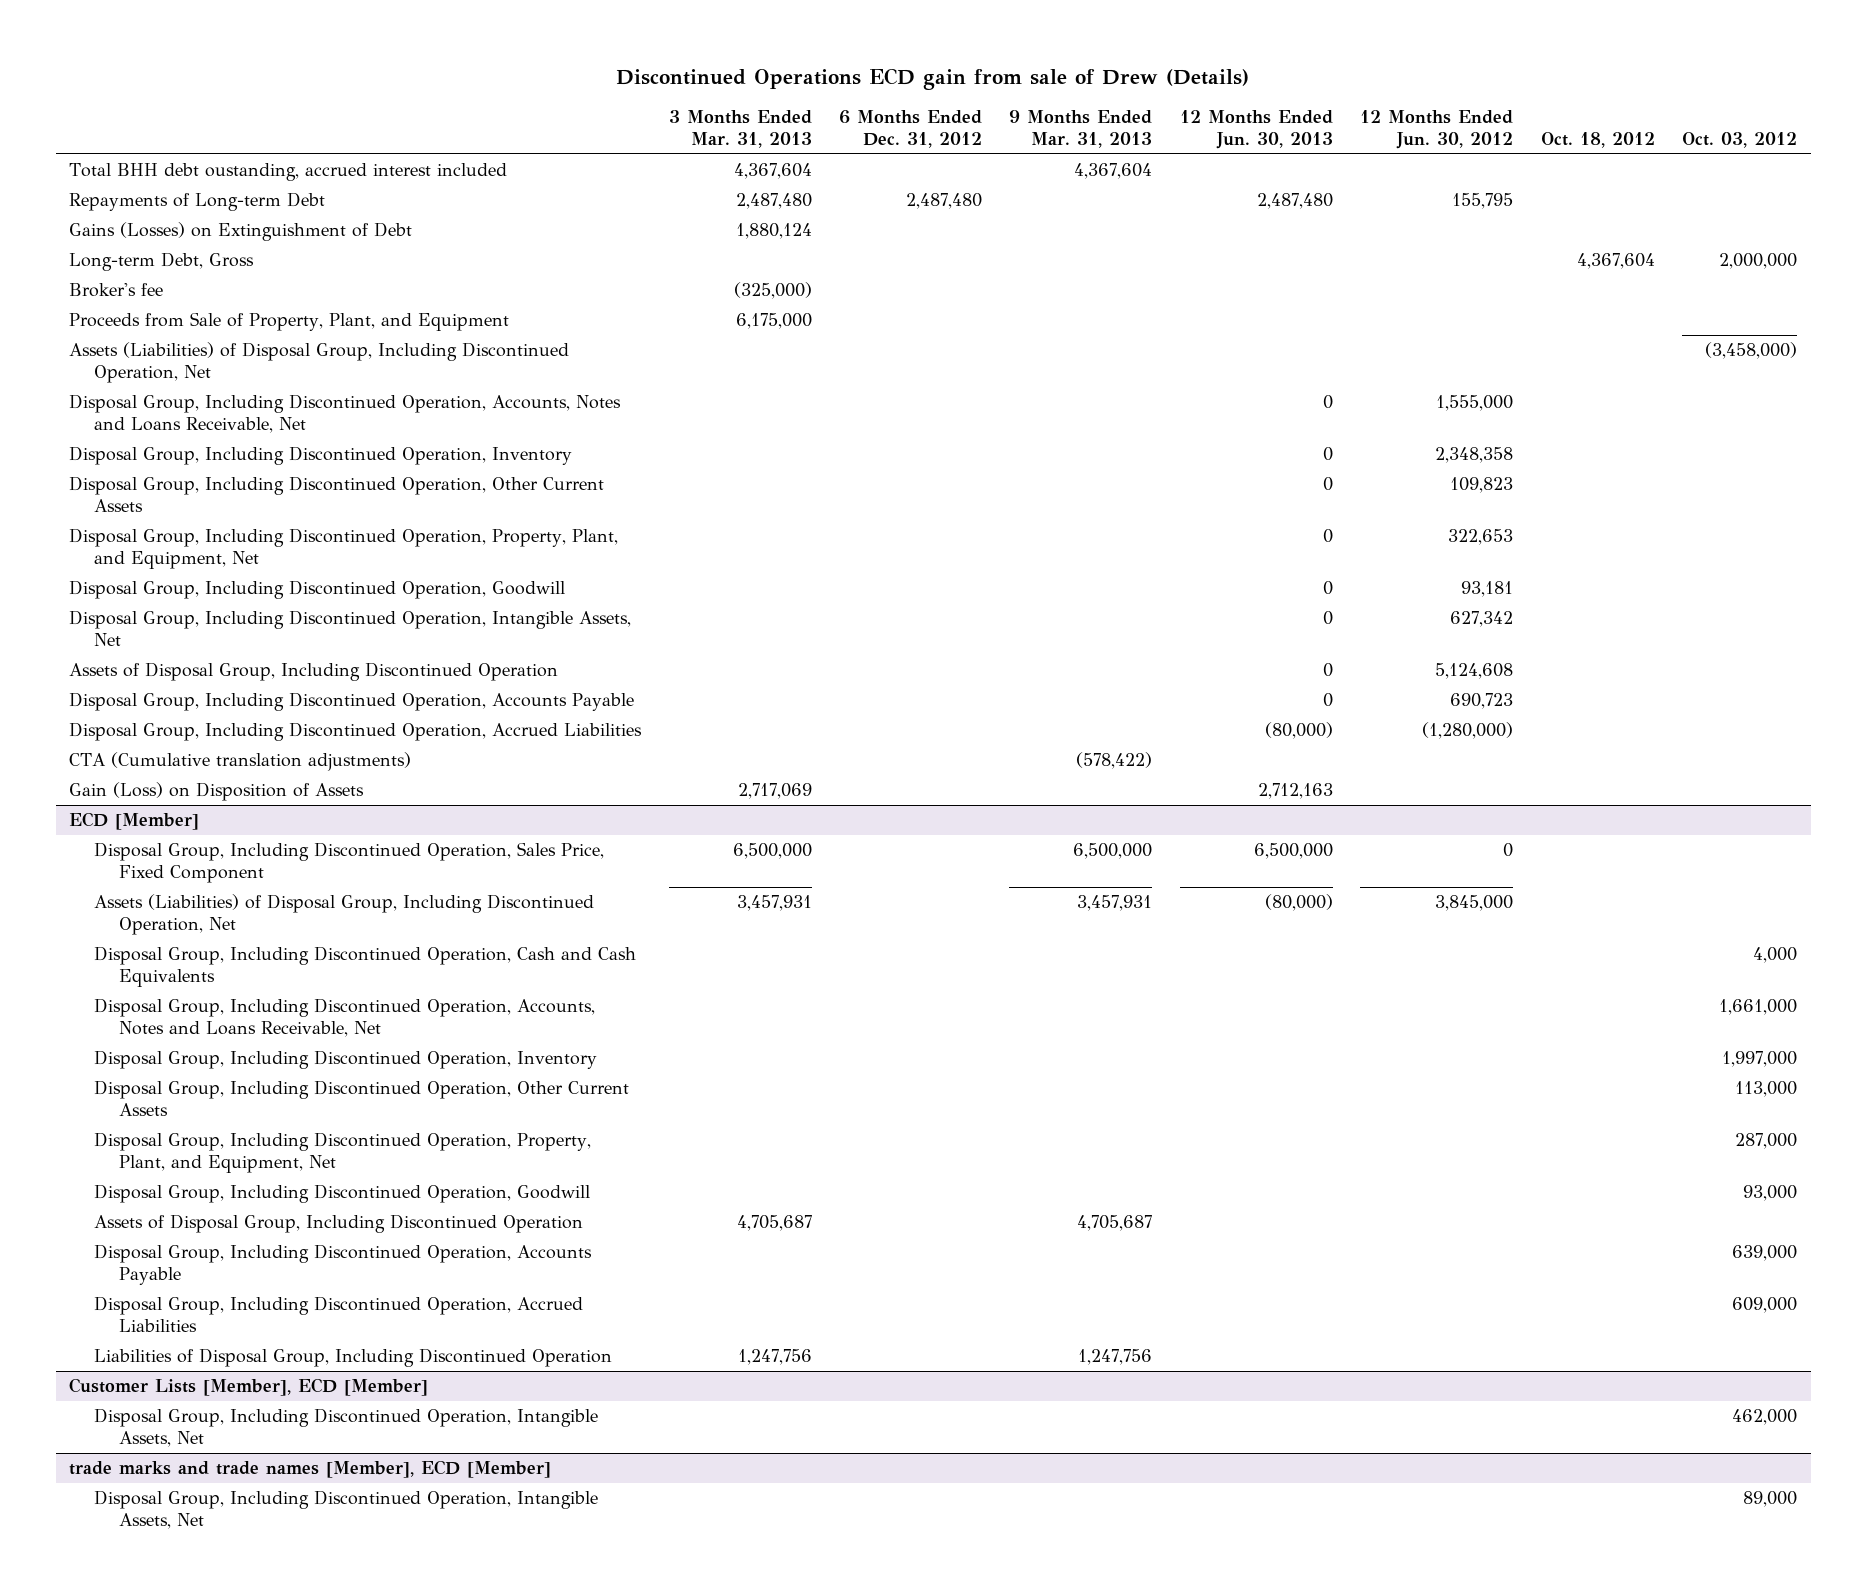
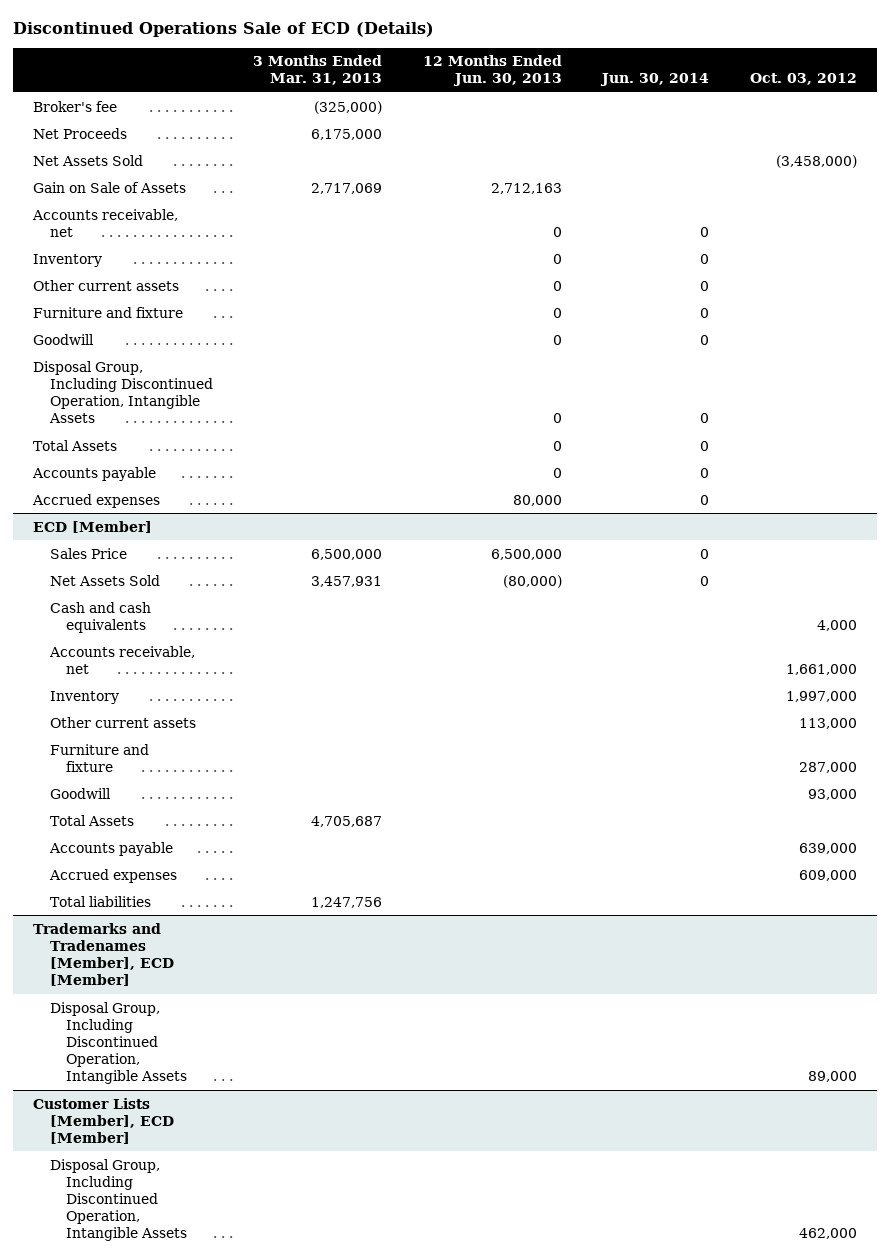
- Discontinued Operations ECD gain from sale of Drew (Details)
+ Discontinued Operations Sale of ECD (Details)
- | 3 Months Ended Mar. 31, 2013 | 6 Months Ended Dec. 31, 2012 | 9 Months Ended Mar. 31, 2013 | 12 Months Ended Jun. 30, 2013 | 12 Months Ended Jun. 30, 2012 | Oct. 18, 2012 | Oct. 03, 2012
+ | 3 Months Ended Mar. 31, 2013 | 12 Months Ended Jun. 30, 2013 | Jun. 30, 2014 | Oct. 03, 2012
- Total BHH debt oustanding, accrued interest included | 4,367,604 | | 4,367,604 | | | |
- Repayments of Long-term Debt | 2,487,480 | 2,487,480 | | 2,487,480 | 155,795 | |
- Gains (Losses) on Extinguishment of Debt | 1,880,124 | | | | | |
- Long-term Debt, Gross | | | | | | 4,367,604 | 2,000,000
- Proceeds from Sale of Property, Plant, and Equipment | 6,175,000 | | | | | |
- Assets (Liabilities) of Disposal Group, Including Discontinued Operation, Net | | | | | | | (3,458,000)
- Disposal Group, Including Discontinued Operation, Accounts, Notes and Loans Receivable, Net | | | | 0 | 1,555,000 | |
- Disposal Group, Including Discontinued Operation, Inventory | | | | 0 | 2,348,358 | |
- Disposal Group, Including Discontinued Operation, Other Current Assets | | | | 0 | 109,823 | |
- Disposal Group, Including Discontinued Operation, Property, Plant, and Equipment, Net | | | | 0 | 322,653 | |
- Disposal Group, Including Discontinued Operation, Goodwill | | | | 0 | 93,181 | |
- Disposal Group, Including Discontinued Operation, Intangible Assets, Net | | | | 0 | 627,342 | |
- Assets of Disposal Group, Including Discontinued Operation | | | | 0 | 5,124,608 | |
- Disposal Group, Including Discontinued Operation, Accounts Payable | | | | 0 | 690,723 | |
- Disposal Group, Including Discontinued Operation, Accrued Liabilities | | | | (80,000) | (1,280,000) | |
- CTA (Cumulative translation adjustments) | | | (578,422) | | | |
- Gain (Loss) on Disposition of Assets | 2,717,069 | | | 2,712,163 | | |
+ Net Proceeds | 6,175,000 | | |
+ Net Assets Sold | | | | (3,458,000)
+ Gain on Sale of Assets | 2,717,069 | 2,712,163 | |
+ Accounts receivable, net | | 0 | 0 |
+ Inventory | | 0 | 0 |
+ Other current assets | | 0 | 0 |
+ Furniture and fixture | | 0 | 0 |
+ Goodwill | | 0 | 0 |
+ Disposal Group, Including Discontinued Operation, Intangible Assets | | 0 | 0 |
+ Total Assets | | 0 | 0 |
+ Accounts payable | | 0 | 0 |
+ Accrued expenses | | 80,000 | 0 |
@ ECD [Member]
- Disposal Group, Including Discontinued Operation, Sales Price, Fixed Component | 6,500,000 | | 6,500,000 | 6,500,000 | 0 | |
- Assets (Liabilities) of Disposal Group, Including Discontinued Operation, Net | 3,457,931 | | 3,457,931 | (80,000) | 3,845,000 | |
- Disposal Group, Including Discontinued Operation, Cash and Cash Equivalents | | | | | | | 4,000
- Disposal Group, Including Discontinued Operation, Accounts, Notes and Loans Receivable, Net | | | | | | | 1,661,000
- Disposal Group, Including Discontinued Operation, Inventory | | | | | | | 1,997,000
- Disposal Group, Including Discontinued Operation, Other Current Assets | | | | | | | 113,000
- Disposal Group, Including Discontinued Operation, Property, Plant, and Equipment, Net | | | | | | | 287,000
- Disposal Group, Including Discontinued Operation, Goodwill | | | | | | | 93,000
- Assets of Disposal Group, Including Discontinued Operation | 4,705,687 | | 4,705,687 | | | |
- Disposal Group, Including Discontinued Operation, Accounts Payable | | | | | | | 639,000
- Disposal Group, Including Discontinued Operation, Accrued Liabilities | | | | | | | 609,000
- Liabilities of Disposal Group, Including Discontinued Operation | 1,247,756 | | 1,247,756 | | | |
+ Sales Price | 6,500,000 | 6,500,000 | 0 |
+ Net Assets Sold | 3,457,931 | (80,000) | 0 |
+ Cash and cash equivalents | | | | 4,000
+ Accounts receivable, net | | | | 1,661,000
+ Inventory | | | | 1,997,000
+ Other current assets | | | | 113,000
+ Furniture and fixture | | | | 287,000
+ Goodwill | | | | 93,000
+ Total Assets | 4,705,687 | | |
+ Accounts payable | | | | 639,000
+ Accrued expenses | | | | 609,000
+ Total liabilities | 1,247,756 | | |
+ Trademarks and Tradenames [Member], ECD [Member]
+ Disposal Group, Including Discontinued Operation, Intangible Assets | | | | 89,000
@ Customer Lists [Member], ECD [Member]
- Disposal Group, Including Discontinued Operation, Intangible Assets, Net | | | | | | | 462,000
- trade marks and trade names [Member], ECD [Member]
- Disposal Group, Including Discontinued Operation, Intangible Assets, Net | | | | | | | 89,000
@ Customer Lists [Member], ECD [Member]
+ Disposal Group, Including Discontinued Operation, Intangible Assets | | | | 462,000

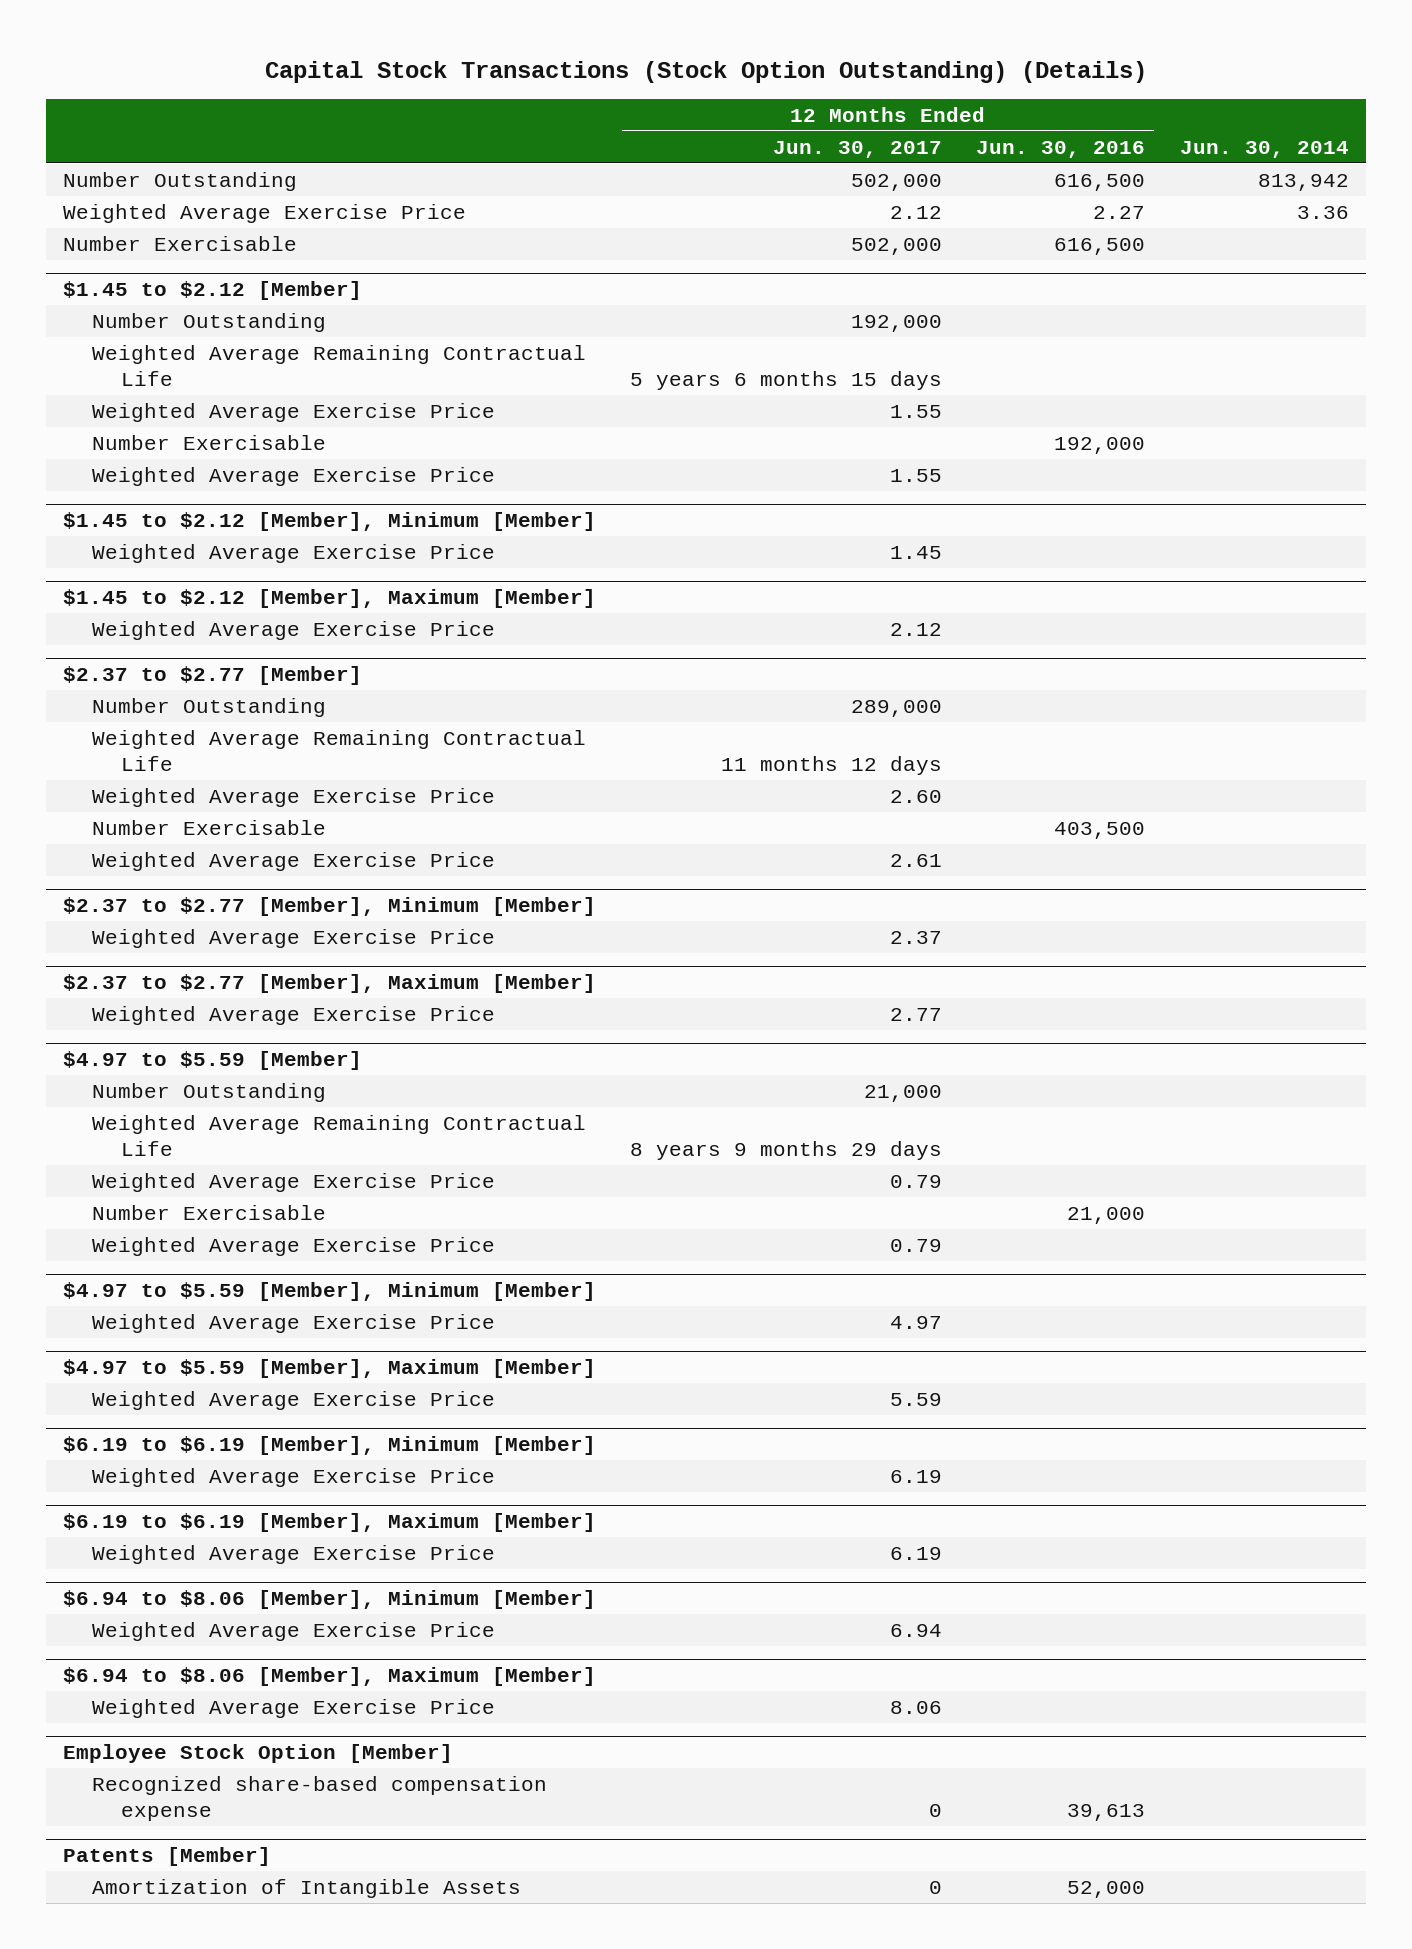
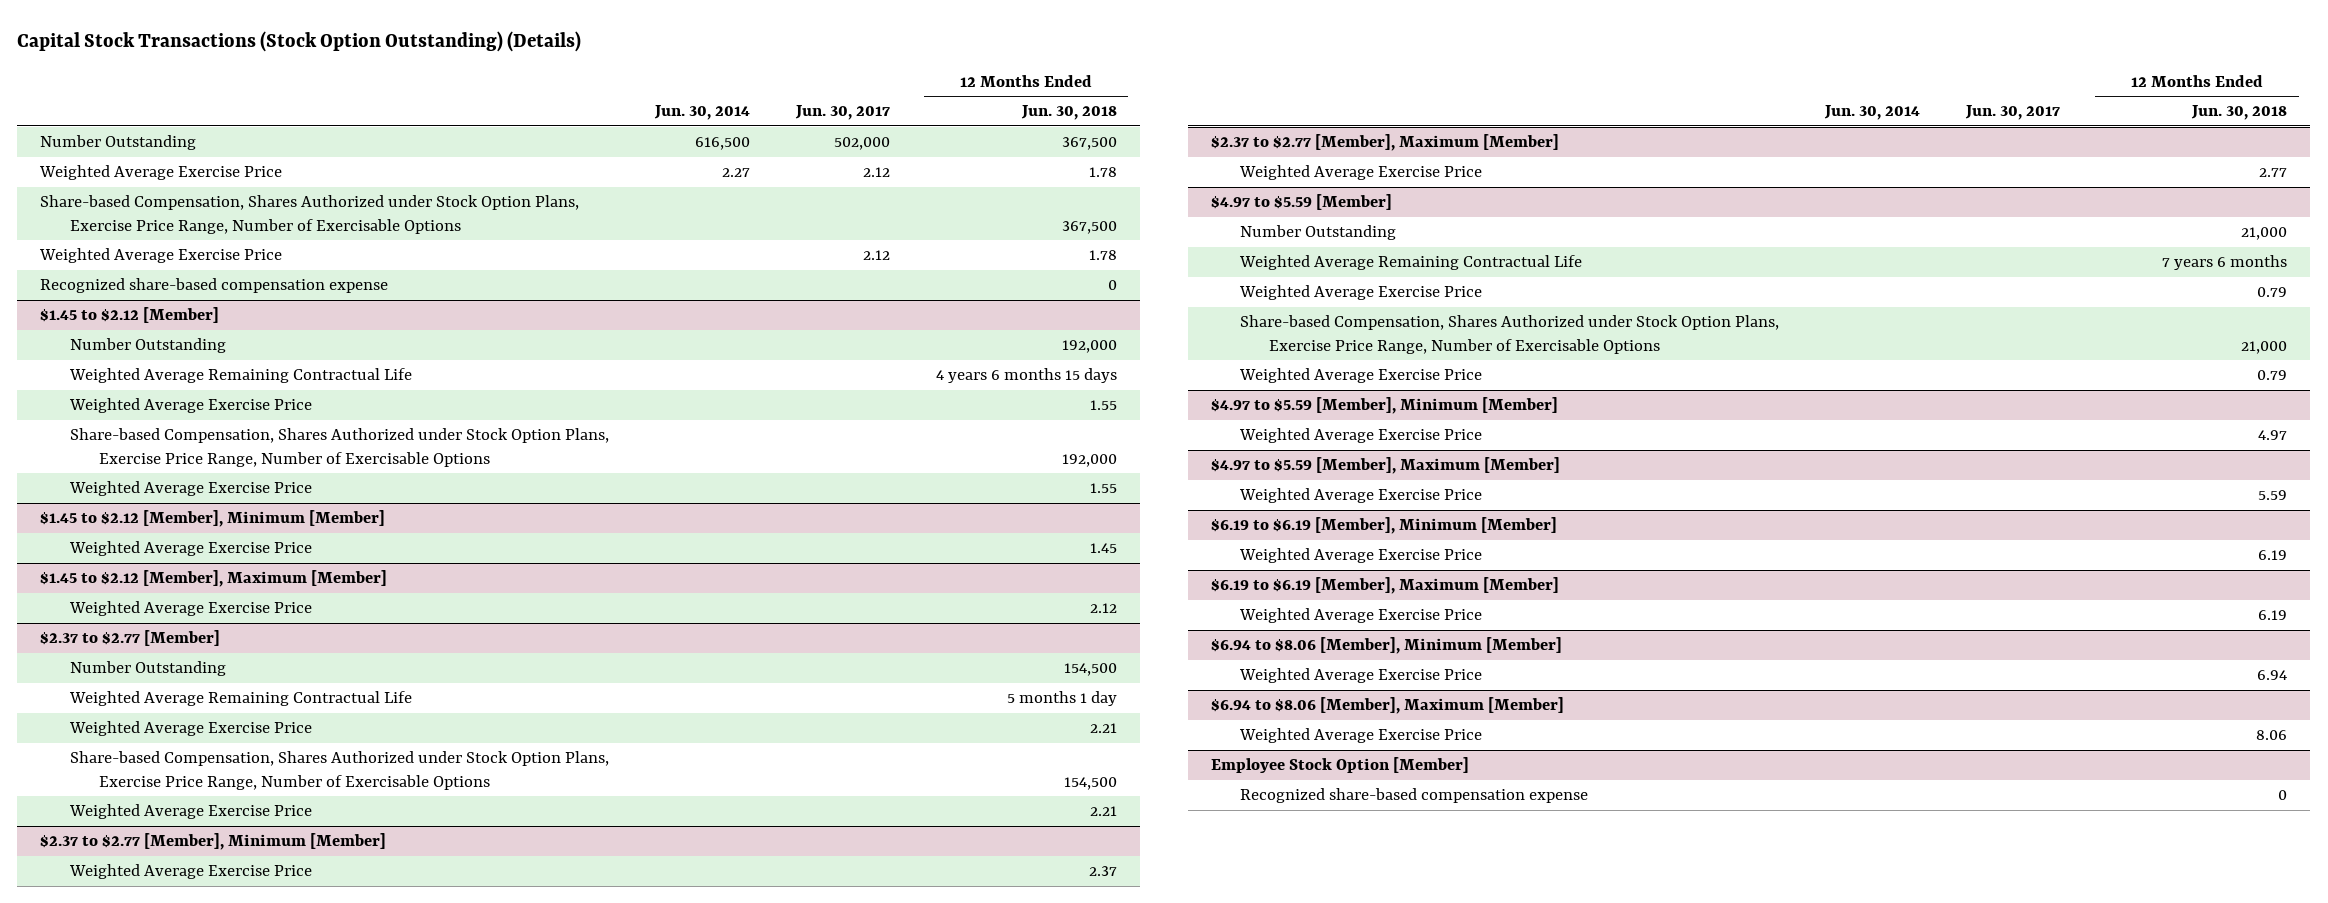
- | 12 Months Ended Jun. 30, 2017 | 12 Months Ended Jun. 30, 2016 | Jun. 30, 2014
+ | Jun. 30, 2014 | Jun. 30, 2017 | 12 Months Ended Jun. 30, 2018
- Number Outstanding | 502,000 | 616,500 | 813,942
- Weighted Average Exercise Price | 2.12 | 2.27 | 3.36
- Number Exercisable | 502,000 | 616,500 |
+ Number Outstanding | 616,500 | 502,000 | 367,500
+ Weighted Average Exercise Price | 2.27 | 2.12 | 1.78
+ Share-based Compensation, Shares Authorized under Stock Option Plans, Exercise Price Range, Number of Exercisable Options | | | 367,500
+ Weighted Average Exercise Price | | 2.12 | 1.78
+ Recognized share-based compensation expense | | | 0
@ $1.45 to $2.12 [Member]
- Number Exercisable | | 192,000 |
+ Share-based Compensation, Shares Authorized under Stock Option Plans, Exercise Price Range, Number of Exercisable Options | | | 192,000
@ $2.37 to $2.77 [Member]
- Number Exercisable | | 403,500 |
+ Share-based Compensation, Shares Authorized under Stock Option Plans, Exercise Price Range, Number of Exercisable Options | | | 154,500
@ $4.97 to $5.59 [Member]
- Number Exercisable | | 21,000 |
+ Share-based Compensation, Shares Authorized under Stock Option Plans, Exercise Price Range, Number of Exercisable Options | | | 21,000
- Patents [Member]
- Amortization of Intangible Assets | 0 | 52,000 |

